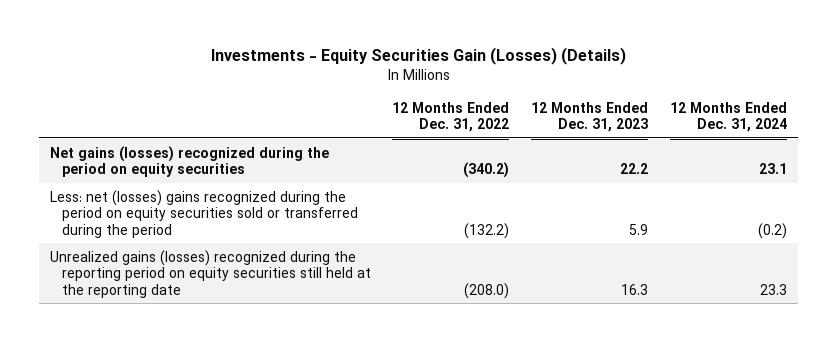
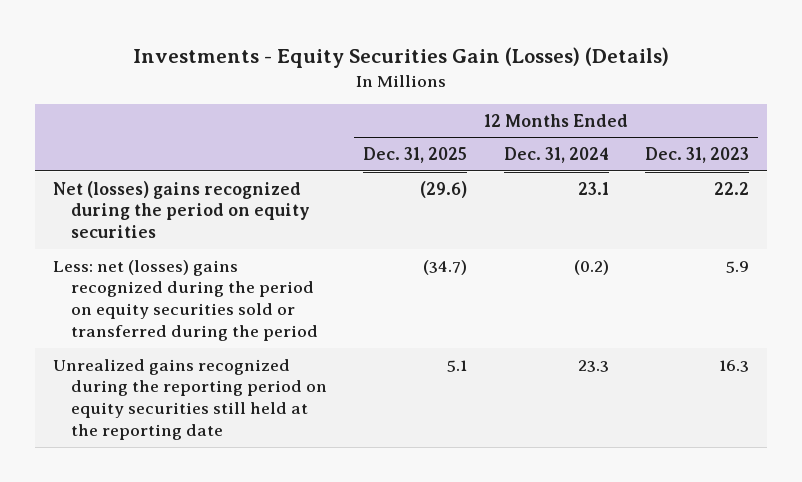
- | 12 Months Ended Dec. 31, 2022 | 12 Months Ended Dec. 31, 2023 | 12 Months Ended Dec. 31, 2024
+ | 12 Months Ended Dec. 31, 2025 | 12 Months Ended Dec. 31, 2024 | 12 Months Ended Dec. 31, 2023
- Net gains (losses) recognized during the period on equity securities | (340.2) | 22.2 | 23.1
+ Net (losses) gains recognized during the period on equity securities | (29.6) | 23.1 | 22.2
- Unrealized gains (losses) recognized during the reporting period on equity securities still held at the reporting date | (208.0) | 16.3 | 23.3
+ Unrealized gains recognized during the reporting period on equity securities still held at the reporting date | 5.1 | 23.3 | 16.3

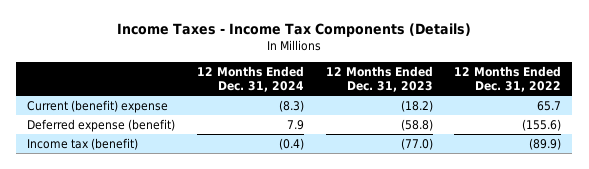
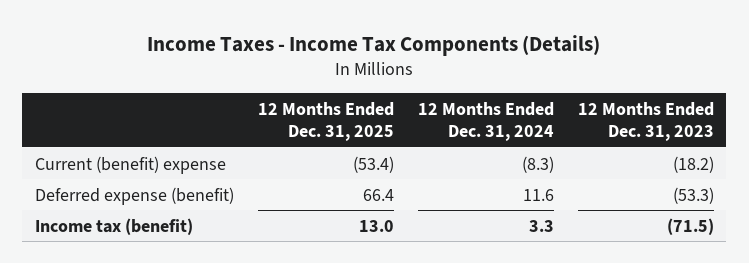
- | 12 Months Ended Dec. 31, 2024 | 12 Months Ended Dec. 31, 2023 | 12 Months Ended Dec. 31, 2022
+ | 12 Months Ended Dec. 31, 2025 | 12 Months Ended Dec. 31, 2024 | 12 Months Ended Dec. 31, 2023
- Deferred expense (benefit) | 7.9 | (58.8) | (155.6)
- Income tax (benefit) | (0.4) | (77.0) | (89.9)
+ Deferred expense (benefit) | 66.4 | 11.6 | (53.3)
+ Income tax (benefit) | 13.0 | 3.3 | (71.5)

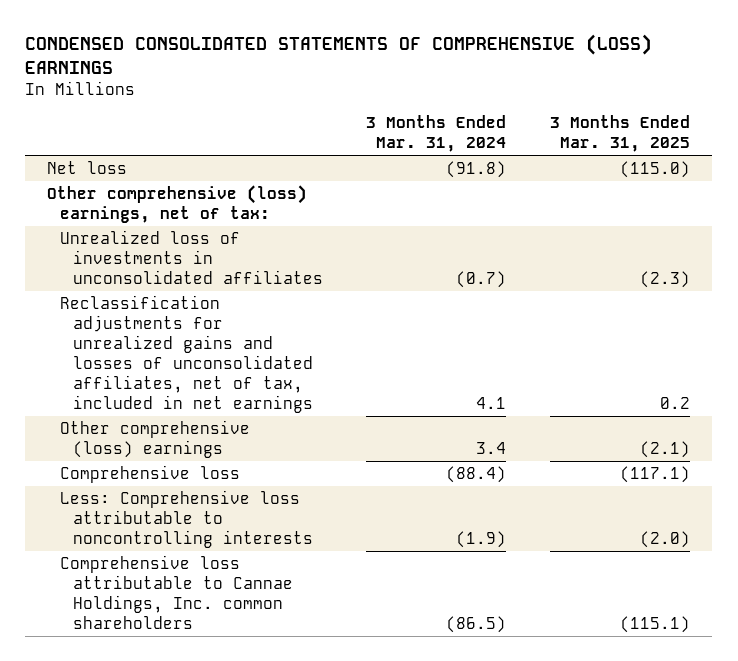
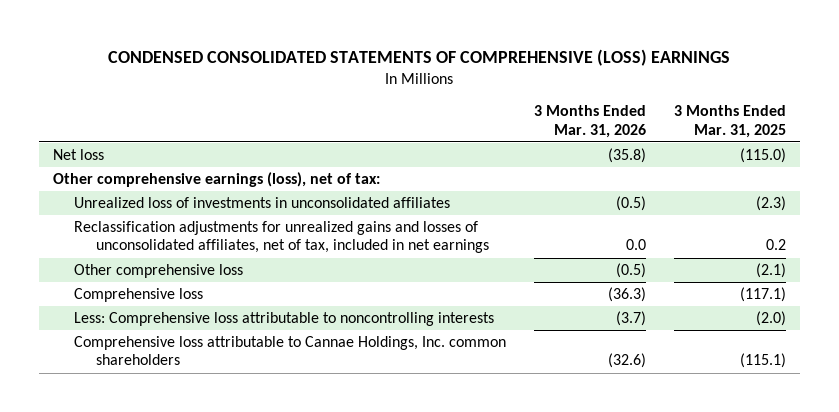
- | 3 Months Ended Mar. 31, 2024 | 3 Months Ended Mar. 31, 2025
+ | 3 Months Ended Mar. 31, 2026 | 3 Months Ended Mar. 31, 2025
- Other comprehensive (loss) earnings, net of tax:
+ Other comprehensive earnings (loss), net of tax:
- Other comprehensive (loss) earnings | 3.4 | (2.1)
+ Other comprehensive loss | (0.5) | (2.1)

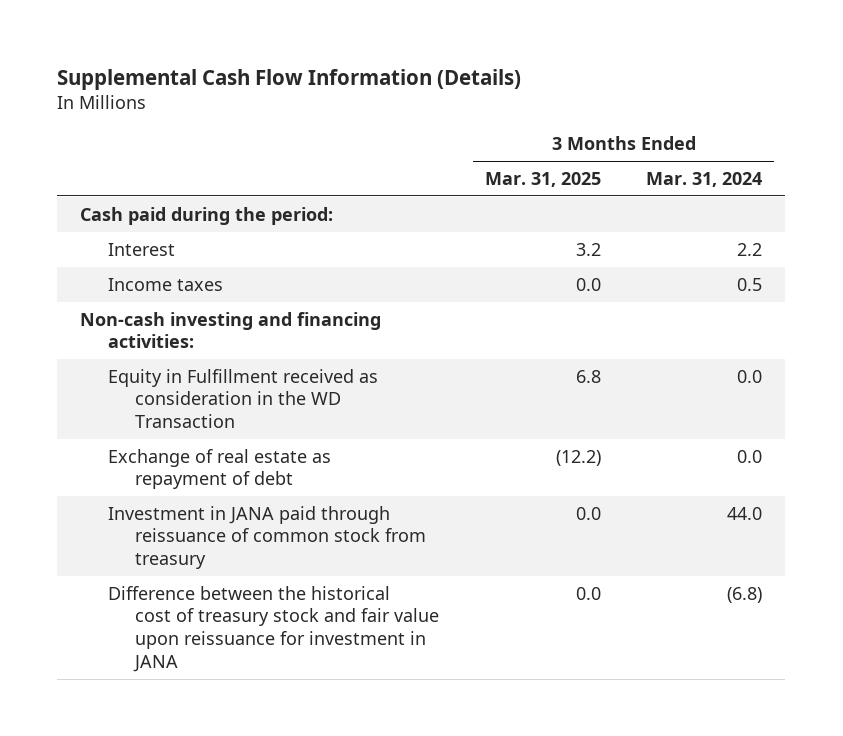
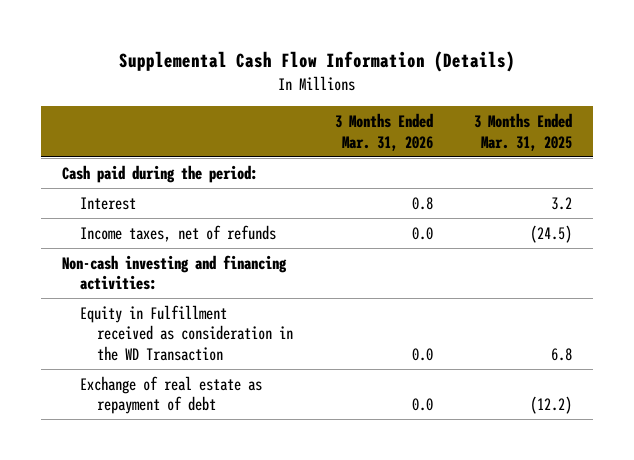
- | 3 Months Ended Mar. 31, 2025 | 3 Months Ended Mar. 31, 2024
+ | 3 Months Ended Mar. 31, 2026 | 3 Months Ended Mar. 31, 2025
- Income taxes | 0.0 | 0.5
+ Income taxes, net of refunds | 0.0 | (24.5)
- Investment in JANA paid through reissuance of common stock from treasury | 0.0 | 44.0
- Difference between the historical cost of treasury stock and fair value upon reissuance for investment in JANA | 0.0 | (6.8)

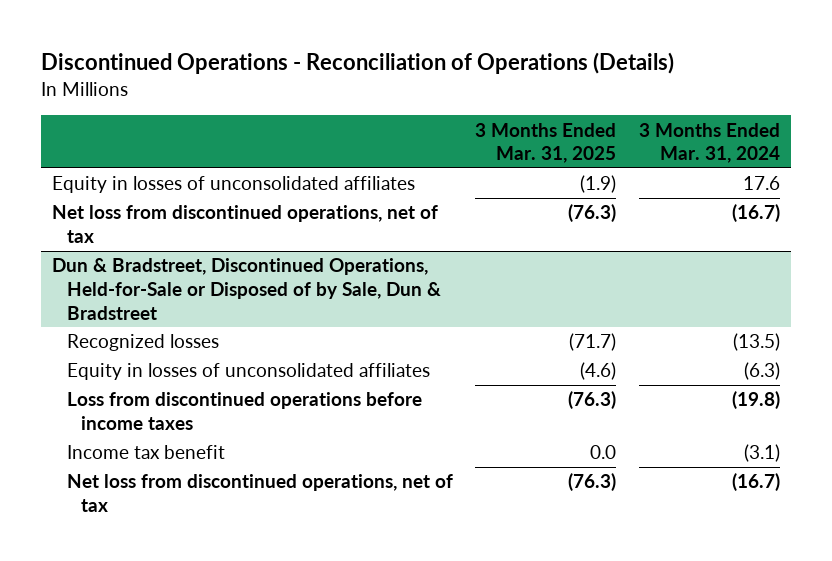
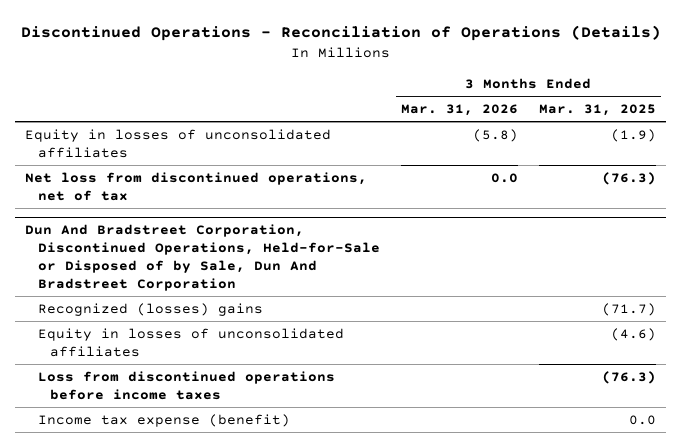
- | 3 Months Ended Mar. 31, 2025 | 3 Months Ended Mar. 31, 2024
+ | 3 Months Ended Mar. 31, 2026 | 3 Months Ended Mar. 31, 2025
- Dun & Bradstreet, Discontinued Operations, Held-for-Sale or Disposed of by Sale, Dun & Bradstreet
- Recognized losses | (71.7) | (13.5)
+ Dun And Bradstreet Corporation, Discontinued Operations, Held-for-Sale or Disposed of by Sale, Dun And Bradstreet Corporation
+ Recognized (losses) gains | | (71.7)
- Income tax benefit | 0.0 | (3.1)
- Net loss from discontinued operations, net of tax | (76.3) | (16.7)
+ Income tax expense (benefit) | | 0.0

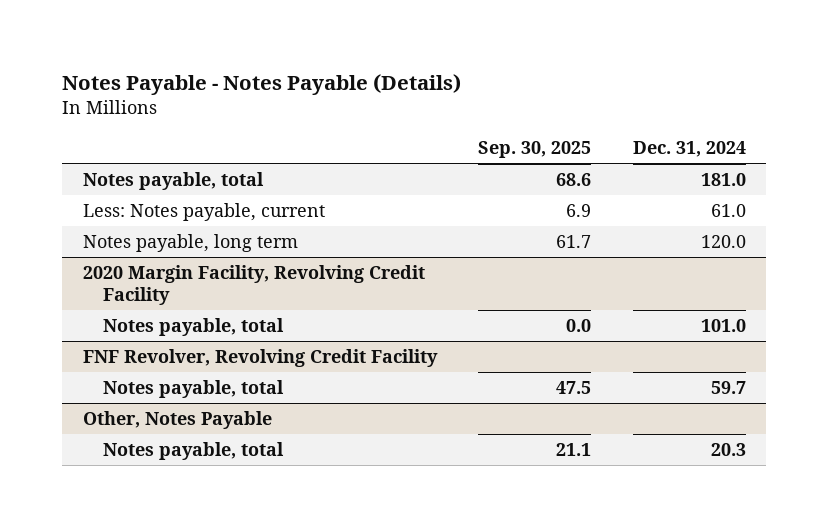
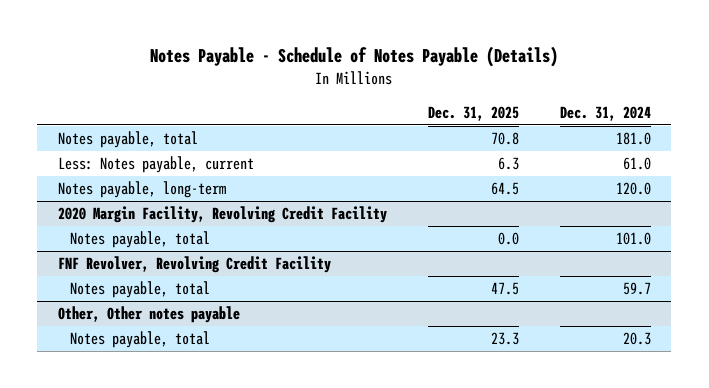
- Notes Payable - Notes Payable (Details)
+ Notes Payable - Schedule of Notes Payable (Details)
- | Sep. 30, 2025 | Dec. 31, 2024
+ | Dec. 31, 2025 | Dec. 31, 2024
- Notes payable, long term | 61.7 | 120.0
+ Notes payable, long-term | 64.5 | 120.0
- Other, Notes Payable
+ Other, Other notes payable

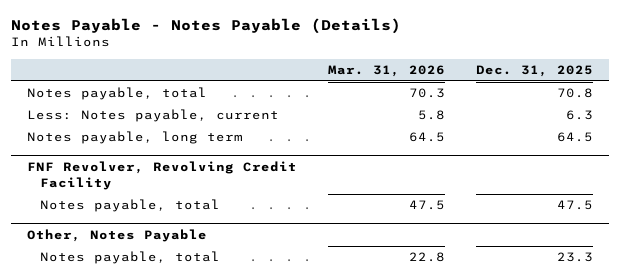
- Notes Payable - Schedule of Notes Payable (Details)
+ Notes Payable - Notes Payable (Details)
- | Dec. 31, 2025 | Dec. 31, 2024
+ | Mar. 31, 2026 | Dec. 31, 2025
- Notes payable, long-term | 64.5 | 120.0
- 2020 Margin Facility, Revolving Credit Facility
- Notes payable, total | 0.0 | 101.0
+ Notes payable, long term | 64.5 | 64.5
- Other, Other notes payable
+ Other, Notes Payable

